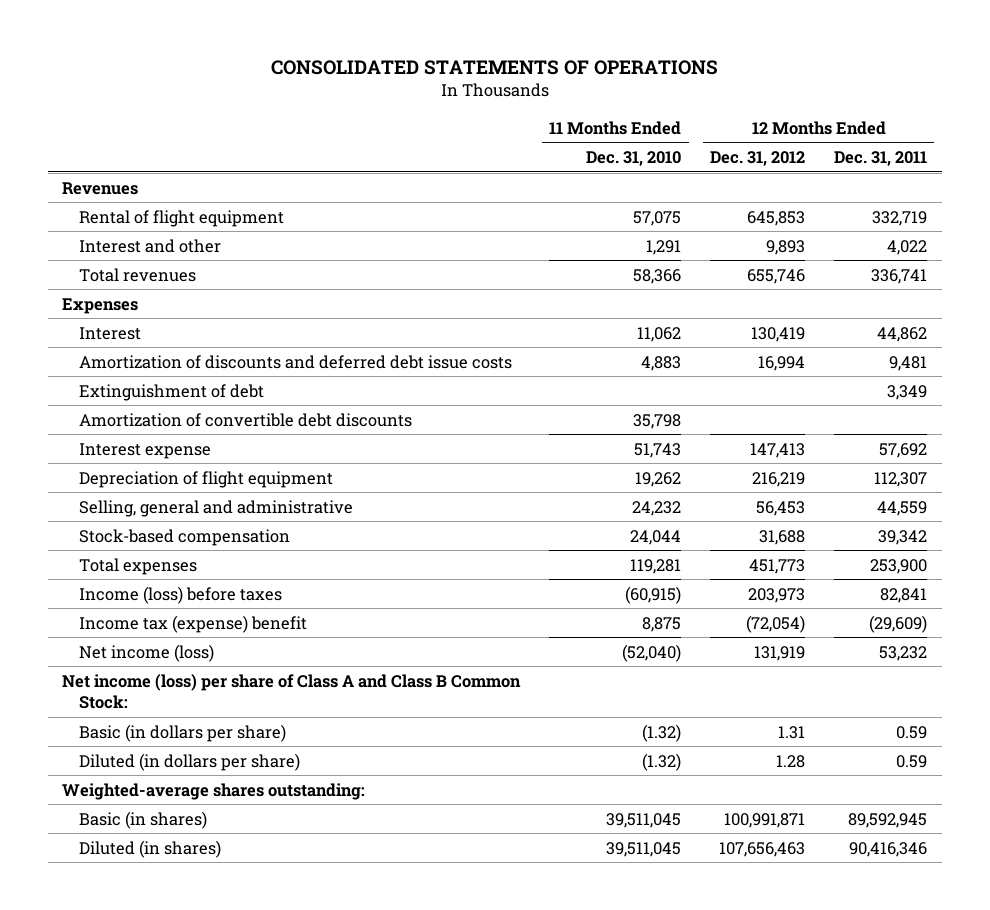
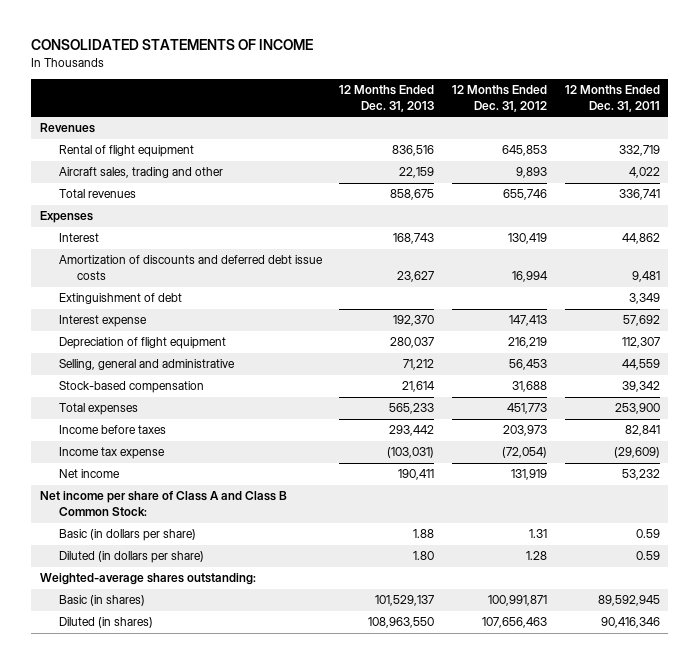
- CONSOLIDATED STATEMENTS OF OPERATIONS
+ CONSOLIDATED STATEMENTS OF INCOME
- | 11 Months Ended Dec. 31, 2010 | 12 Months Ended Dec. 31, 2012 | 12 Months Ended Dec. 31, 2011
+ | 12 Months Ended Dec. 31, 2013 | 12 Months Ended Dec. 31, 2012 | 12 Months Ended Dec. 31, 2011
- Interest and other | 1,291 | 9,893 | 4,022
+ Aircraft sales, trading and other | 22,159 | 9,893 | 4,022
- Amortization of convertible debt discounts | 35,798 | |
- Income (loss) before taxes | (60,915) | 203,973 | 82,841
- Income tax (expense) benefit | 8,875 | (72,054) | (29,609)
- Net income (loss) | (52,040) | 131,919 | 53,232
- Net income (loss) per share of Class A and Class B Common Stock:
+ Income before taxes | 293,442 | 203,973 | 82,841
+ Income tax expense | (103,031) | (72,054) | (29,609)
+ Net income | 190,411 | 131,919 | 53,232
+ Net income per share of Class A and Class B Common Stock:

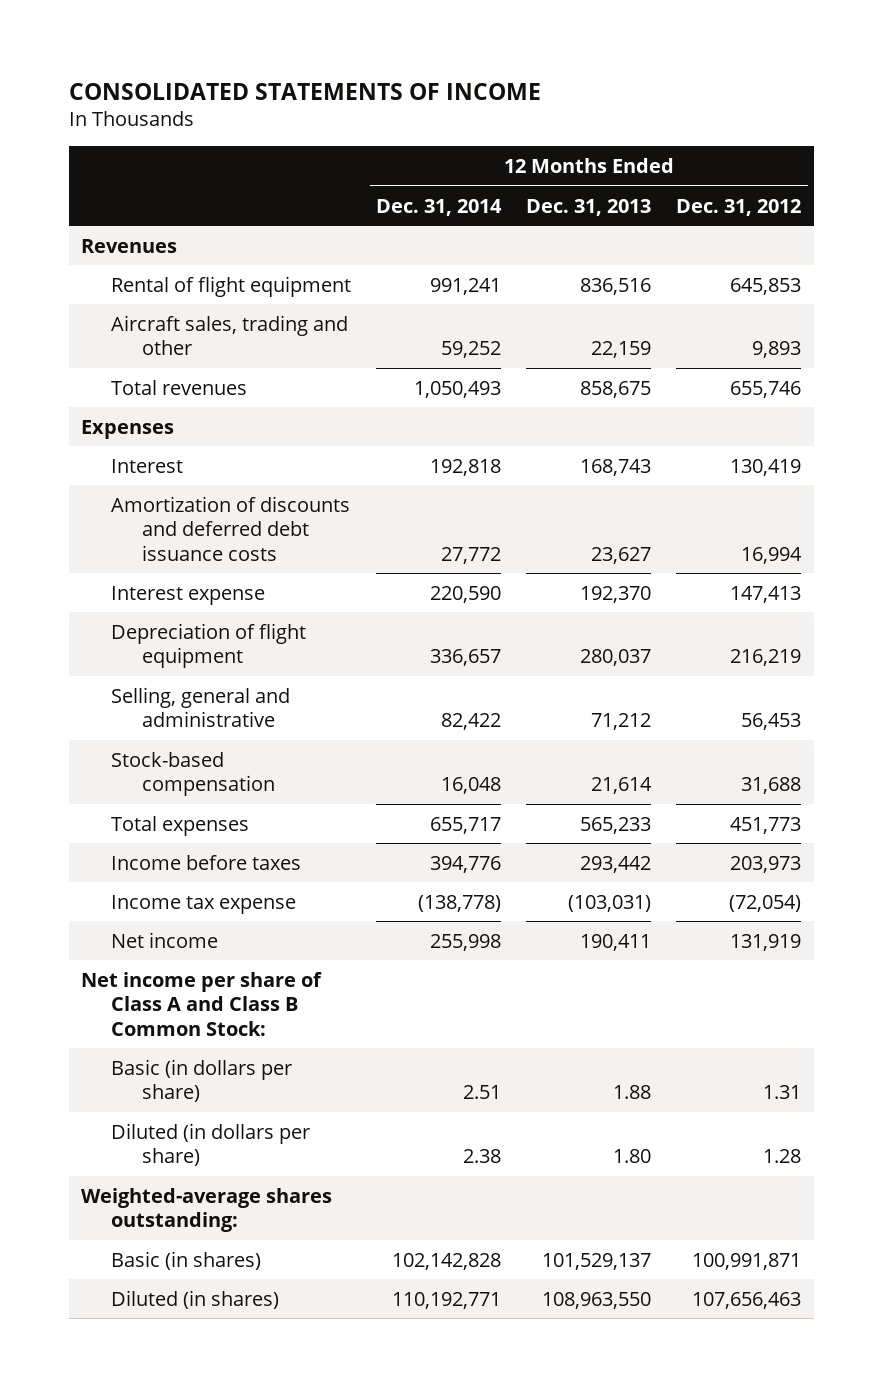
- | 12 Months Ended Dec. 31, 2013 | 12 Months Ended Dec. 31, 2012 | 12 Months Ended Dec. 31, 2011
+ | 12 Months Ended Dec. 31, 2014 | 12 Months Ended Dec. 31, 2013 | 12 Months Ended Dec. 31, 2012
- Amortization of discounts and deferred debt issue costs | 23,627 | 16,994 | 9,481
- Extinguishment of debt | | | 3,349
+ Amortization of discounts and deferred debt issuance costs | 27,772 | 23,627 | 16,994

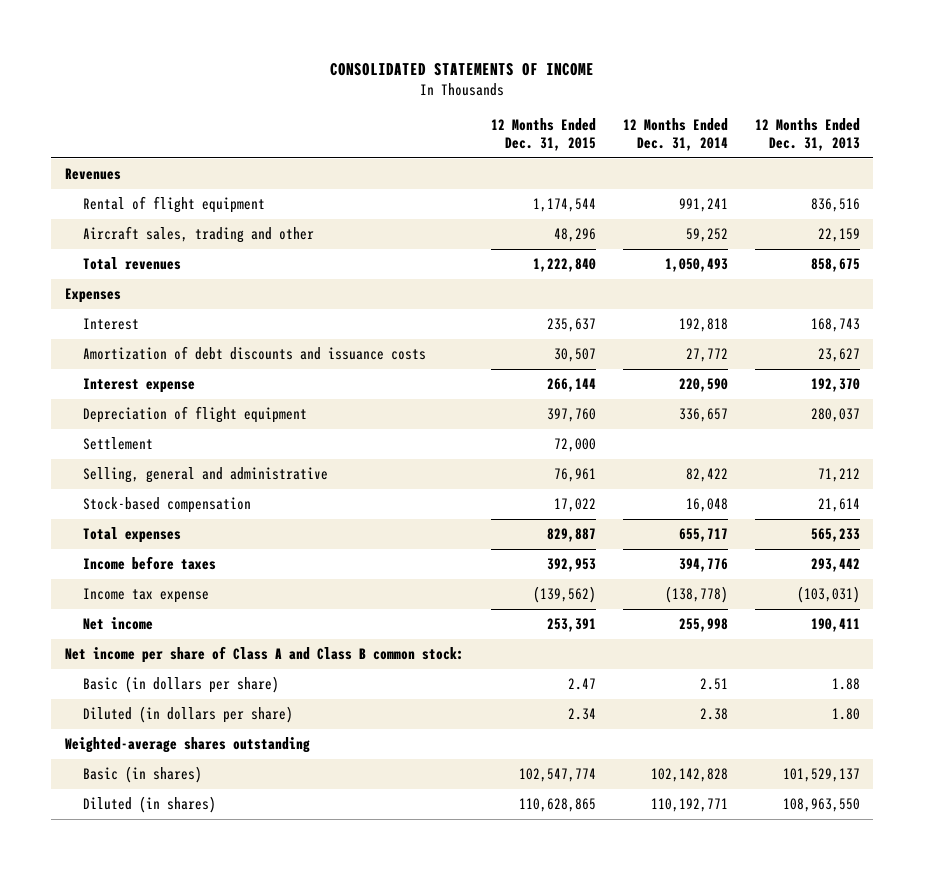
- | 12 Months Ended Dec. 31, 2014 | 12 Months Ended Dec. 31, 2013 | 12 Months Ended Dec. 31, 2012
+ | 12 Months Ended Dec. 31, 2015 | 12 Months Ended Dec. 31, 2014 | 12 Months Ended Dec. 31, 2013
- Amortization of discounts and deferred debt issuance costs | 27,772 | 23,627 | 16,994
+ Amortization of debt discounts and issuance costs | 30,507 | 27,772 | 23,627
+ Settlement | 72,000 | |
- Net income per share of Class A and Class B Common Stock:
+ Net income per share of Class A and Class B common stock:
- Weighted-average shares outstanding:
+ Weighted-average shares outstanding

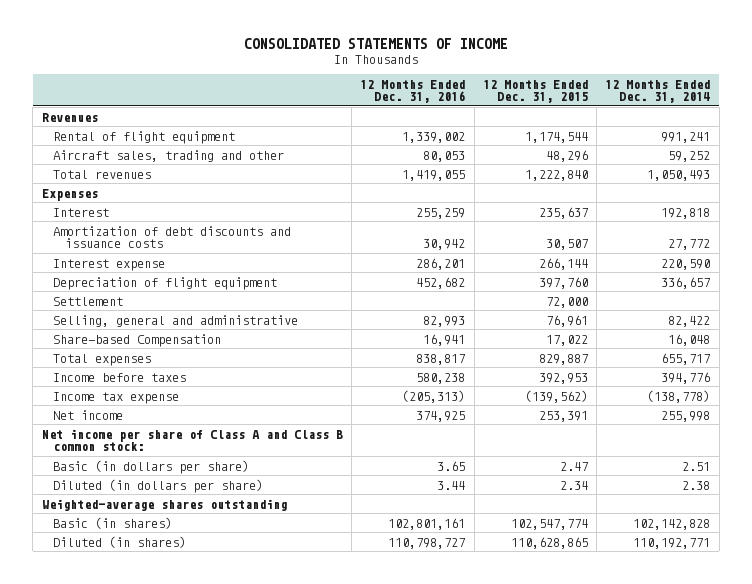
- | 12 Months Ended Dec. 31, 2015 | 12 Months Ended Dec. 31, 2014 | 12 Months Ended Dec. 31, 2013
+ | 12 Months Ended Dec. 31, 2016 | 12 Months Ended Dec. 31, 2015 | 12 Months Ended Dec. 31, 2014
- Stock-based compensation | 17,022 | 16,048 | 21,614
+ Share-based Compensation | 16,941 | 17,022 | 16,048

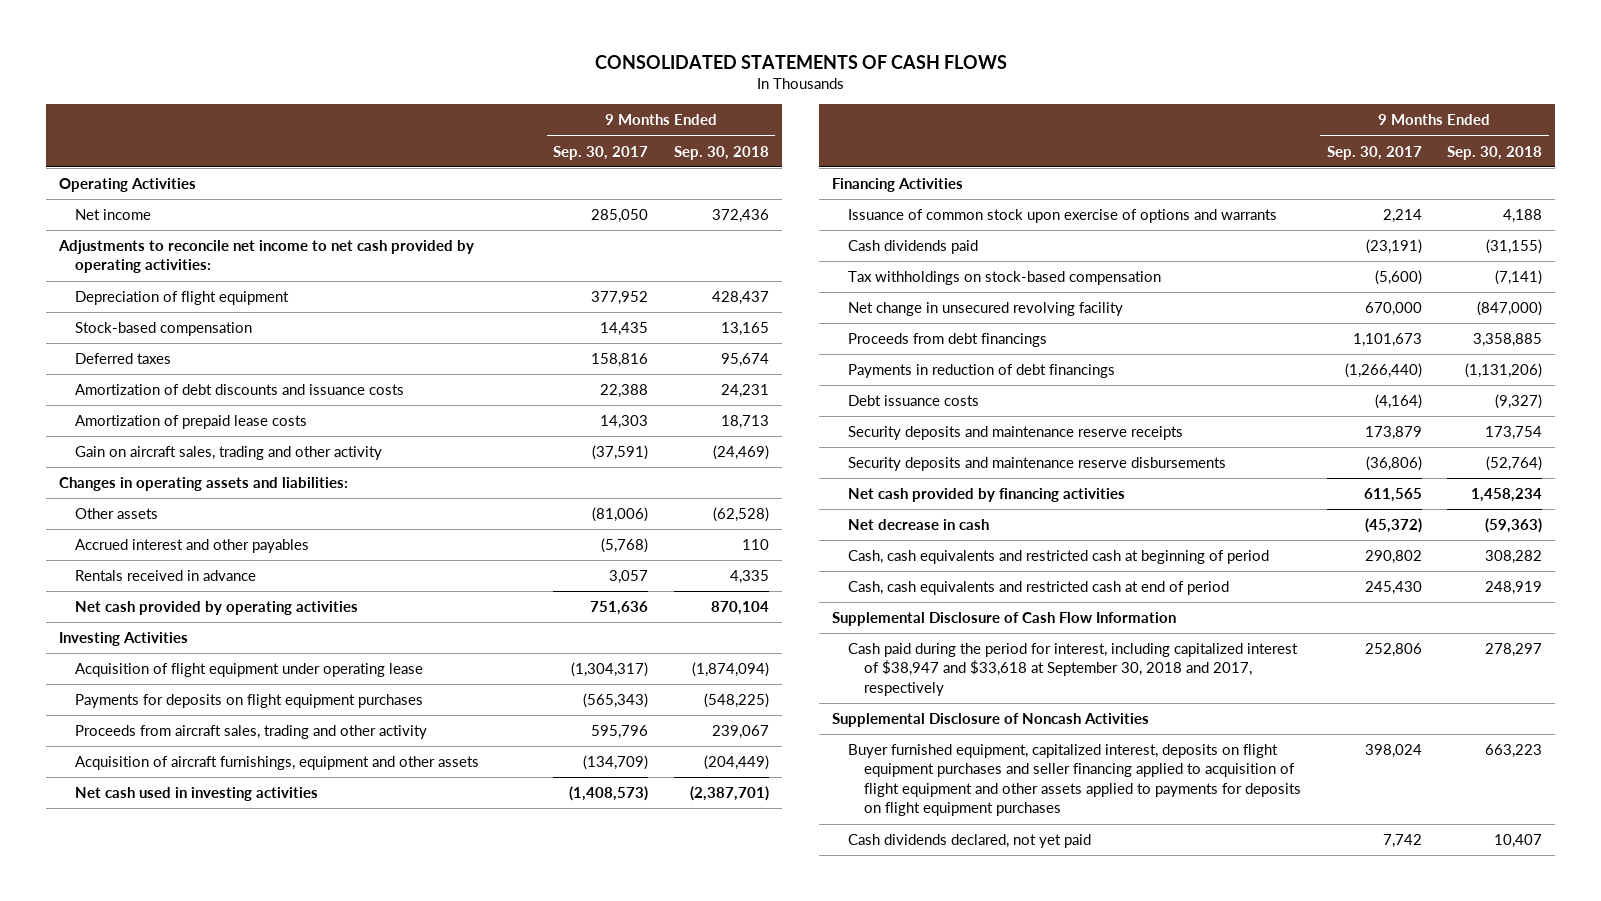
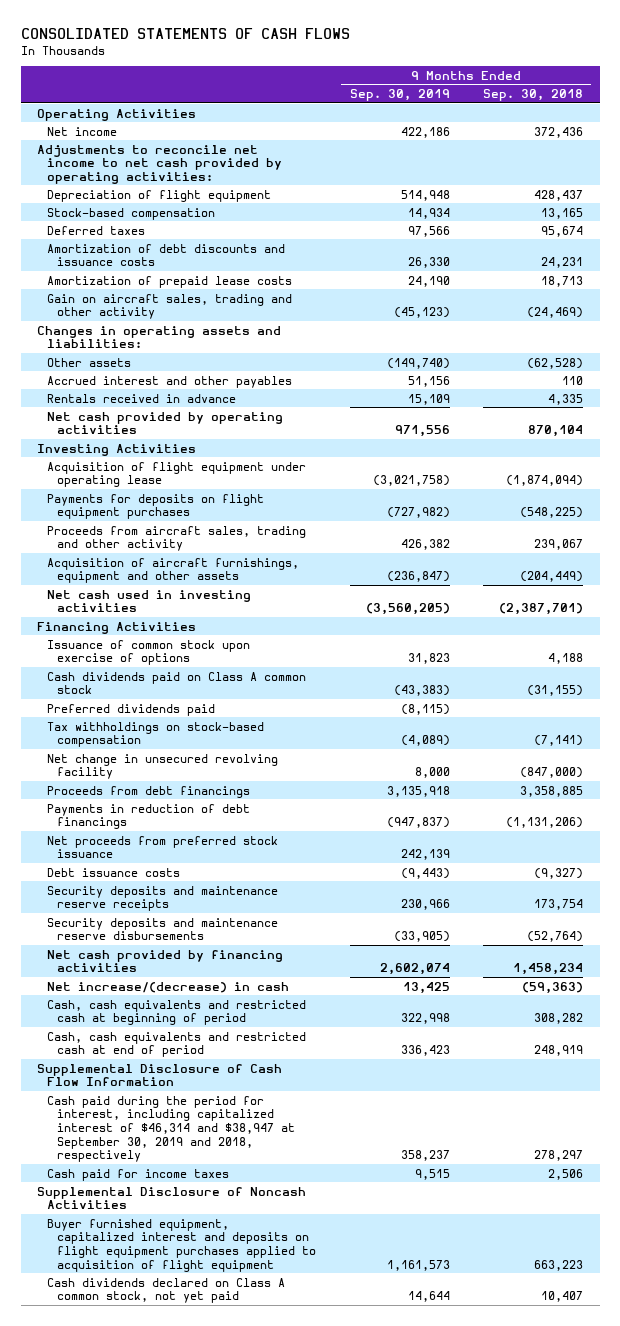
- | 9 Months Ended Sep. 30, 2017 | 9 Months Ended Sep. 30, 2018
+ | 9 Months Ended Sep. 30, 2019 | 9 Months Ended Sep. 30, 2018
- Issuance of common stock upon exercise of options and warrants | 2,214 | 4,188
- Cash dividends paid | (23,191) | (31,155)
+ Issuance of common stock upon exercise of options | 31,823 | 4,188
+ Cash dividends paid on Class A common stock | (43,383) | (31,155)
+ Preferred dividends paid | (8,115) |
+ Net proceeds from preferred stock issuance | 242,139 |
- Net decrease in cash | (45,372) | (59,363)
+ Net increase/(decrease) in cash | 13,425 | (59,363)
- Cash paid during the period for interest, including capitalized interest of $38,947 and $33,618 at September 30, 2018 and 2017, respectively | 252,806 | 278,297
+ Cash paid during the period for interest, including capitalized interest of $46,314 and $38,947 at September 30, 2019 and 2018, respectively | 358,237 | 278,297
+ Cash paid for income taxes | 9,515 | 2,506
- Buyer furnished equipment, capitalized interest, deposits on flight equipment purchases and seller financing applied to acquisition of flight equipment and other assets applied to payments for deposits on flight equipment purchases | 398,024 | 663,223
- Cash dividends declared, not yet paid | 7,742 | 10,407
+ Buyer furnished equipment, capitalized interest and deposits on flight equipment purchases applied to acquisition of flight equipment | 1,161,573 | 663,223
+ Cash dividends declared on Class A common stock, not yet paid | 14,644 | 10,407

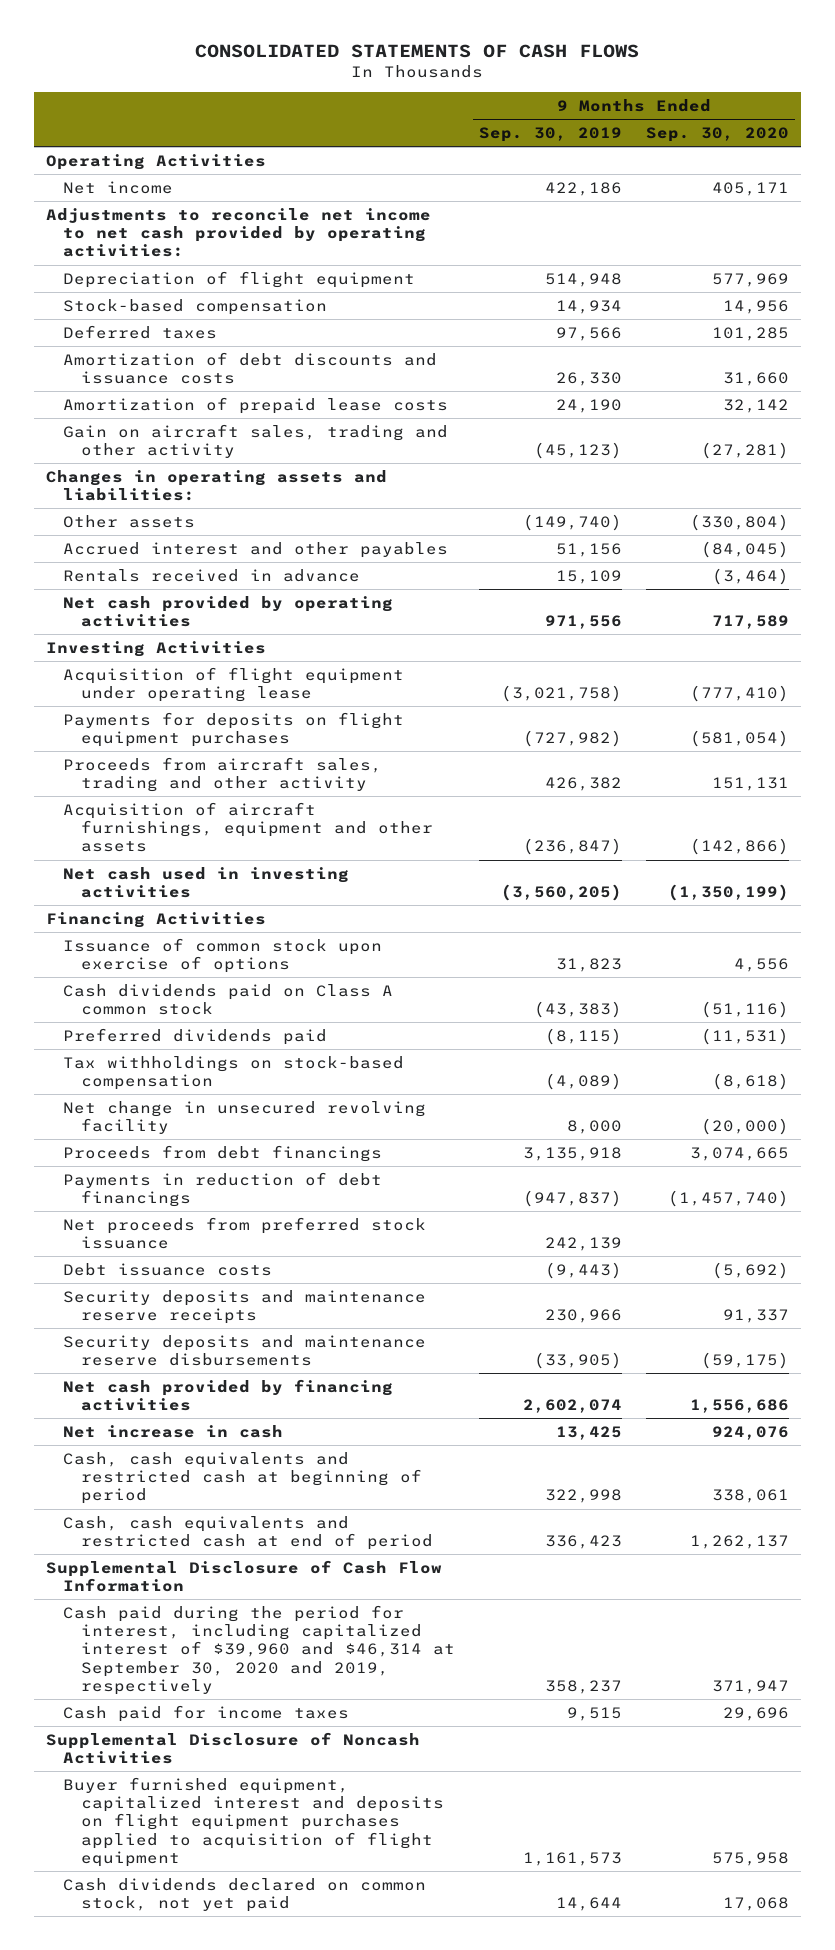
- | 9 Months Ended Sep. 30, 2019 | 9 Months Ended Sep. 30, 2018
+ | 9 Months Ended Sep. 30, 2019 | 9 Months Ended Sep. 30, 2020
- Net increase/(decrease) in cash | 13,425 | (59,363)
+ Net increase in cash | 13,425 | 924,076
- Cash paid during the period for interest, including capitalized interest of $46,314 and $38,947 at September 30, 2019 and 2018, respectively | 358,237 | 278,297
+ Cash paid during the period for interest, including capitalized interest of $39,960 and $46,314 at September 30, 2020 and 2019, respectively | 358,237 | 371,947
- Cash dividends declared on Class A common stock, not yet paid | 14,644 | 10,407
+ Cash dividends declared on common stock, not yet paid | 14,644 | 17,068

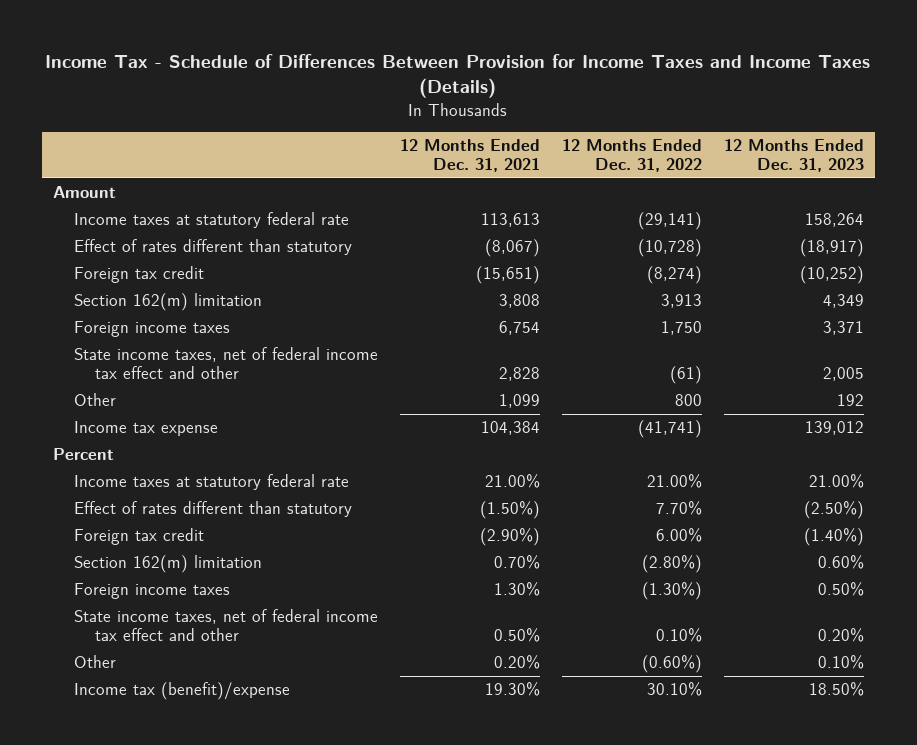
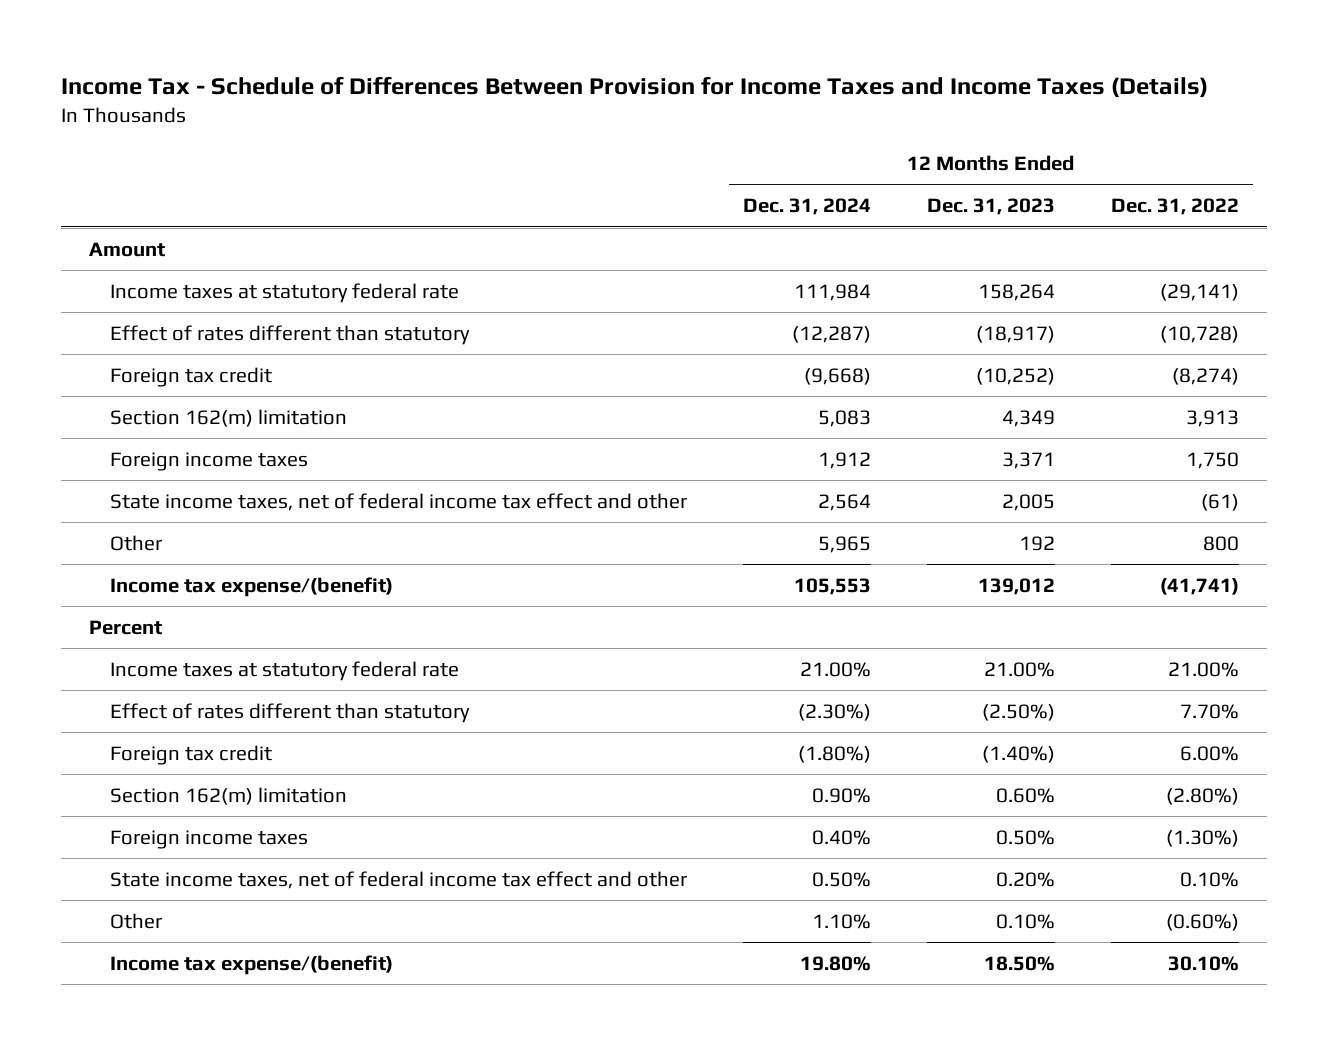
- | 12 Months Ended Dec. 31, 2021 | 12 Months Ended Dec. 31, 2022 | 12 Months Ended Dec. 31, 2023
+ | 12 Months Ended Dec. 31, 2024 | 12 Months Ended Dec. 31, 2023 | 12 Months Ended Dec. 31, 2022
- Income tax expense | 104,384 | (41,741) | 139,012
+ Income tax expense/(benefit) | 105,553 | 139,012 | (41,741)
- Income tax (benefit)/expense | 19.30% | 30.10% | 18.50%
+ Income tax expense/(benefit) | 19.80% | 18.50% | 30.10%

